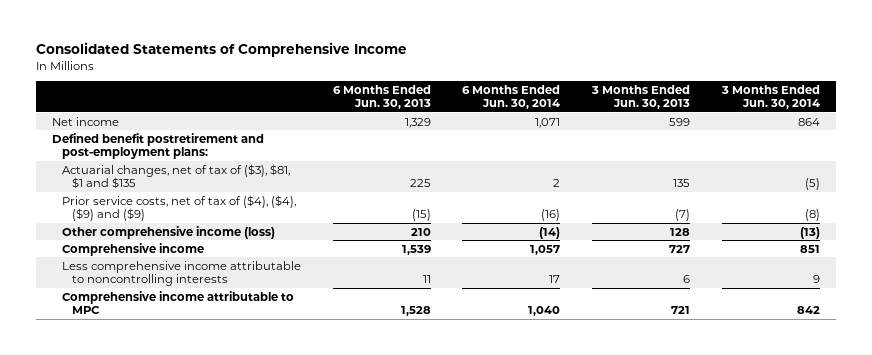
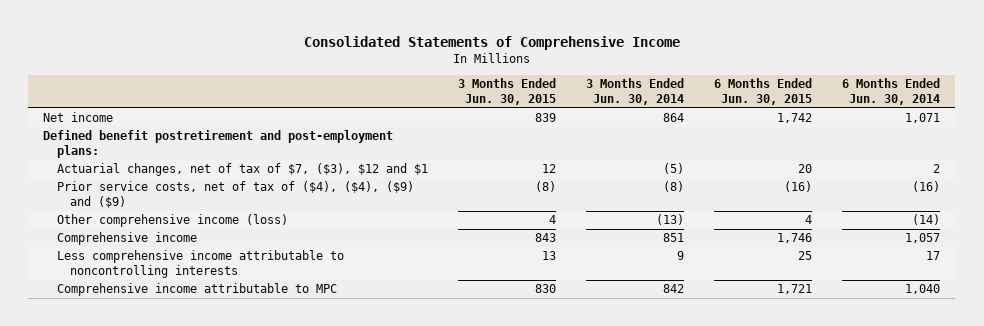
- | 6 Months Ended Jun. 30, 2013 | 6 Months Ended Jun. 30, 2014 | 3 Months Ended Jun. 30, 2013 | 3 Months Ended Jun. 30, 2014
+ | 3 Months Ended Jun. 30, 2015 | 3 Months Ended Jun. 30, 2014 | 6 Months Ended Jun. 30, 2015 | 6 Months Ended Jun. 30, 2014
- Actuarial changes, net of tax of ($3), $81, $1 and $135 | 225 | 2 | 135 | (5)
+ Actuarial changes, net of tax of $7, ($3), $12 and $1 | 12 | (5) | 20 | 2

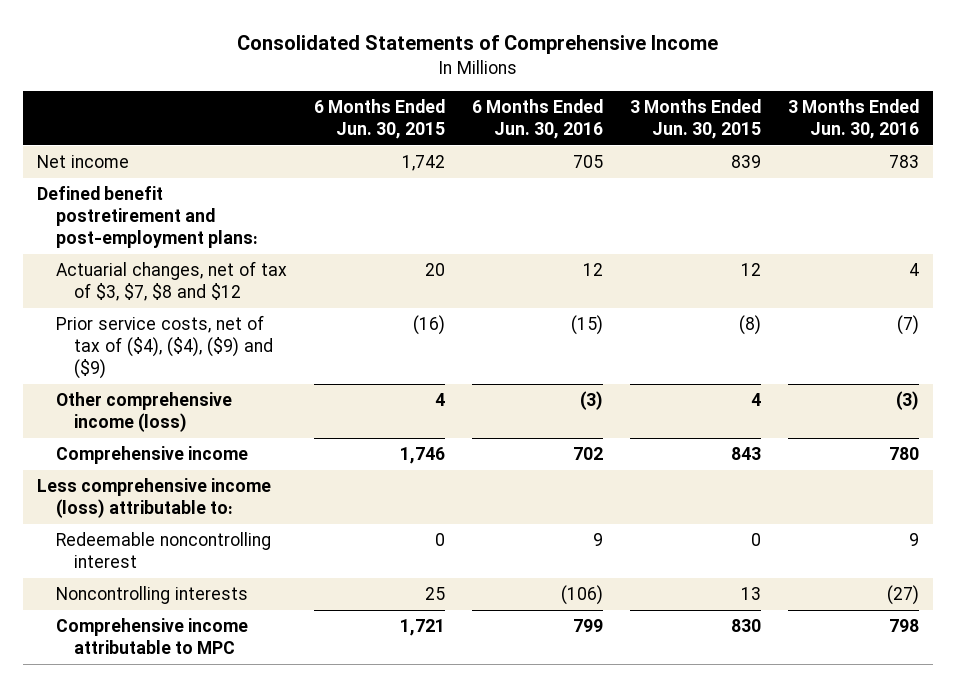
- | 3 Months Ended Jun. 30, 2015 | 3 Months Ended Jun. 30, 2014 | 6 Months Ended Jun. 30, 2015 | 6 Months Ended Jun. 30, 2014
+ | 6 Months Ended Jun. 30, 2015 | 6 Months Ended Jun. 30, 2016 | 3 Months Ended Jun. 30, 2015 | 3 Months Ended Jun. 30, 2016
- Actuarial changes, net of tax of $7, ($3), $12 and $1 | 12 | (5) | 20 | 2
+ Actuarial changes, net of tax of $3, $7, $8 and $12 | 20 | 12 | 12 | 4
- Less comprehensive income attributable to noncontrolling interests | 13 | 9 | 25 | 17
+ Less comprehensive income (loss) attributable to:
+ Redeemable noncontrolling interest | 0 | 9 | 0 | 9
+ Noncontrolling interests | 25 | (106) | 13 | (27)

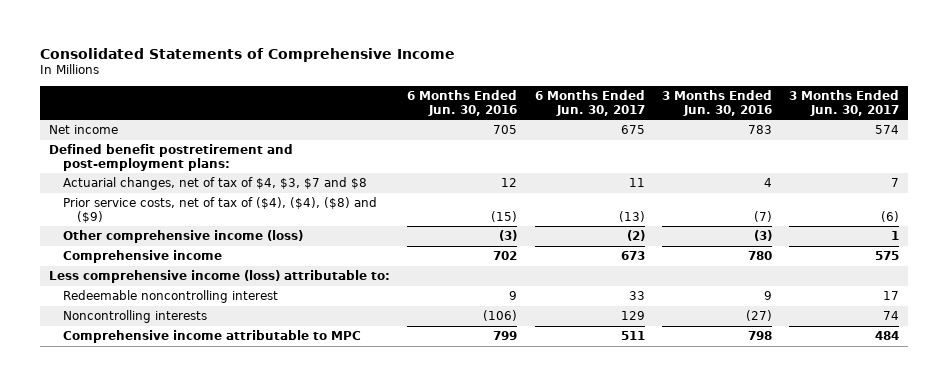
- | 6 Months Ended Jun. 30, 2015 | 6 Months Ended Jun. 30, 2016 | 3 Months Ended Jun. 30, 2015 | 3 Months Ended Jun. 30, 2016
+ | 6 Months Ended Jun. 30, 2016 | 6 Months Ended Jun. 30, 2017 | 3 Months Ended Jun. 30, 2016 | 3 Months Ended Jun. 30, 2017
- Actuarial changes, net of tax of $3, $7, $8 and $12 | 20 | 12 | 12 | 4
- Prior service costs, net of tax of ($4), ($4), ($9) and ($9) | (16) | (15) | (8) | (7)
+ Actuarial changes, net of tax of $4, $3, $7 and $8 | 12 | 11 | 4 | 7
+ Prior service costs, net of tax of ($4), ($4), ($8) and ($9) | (15) | (13) | (7) | (6)

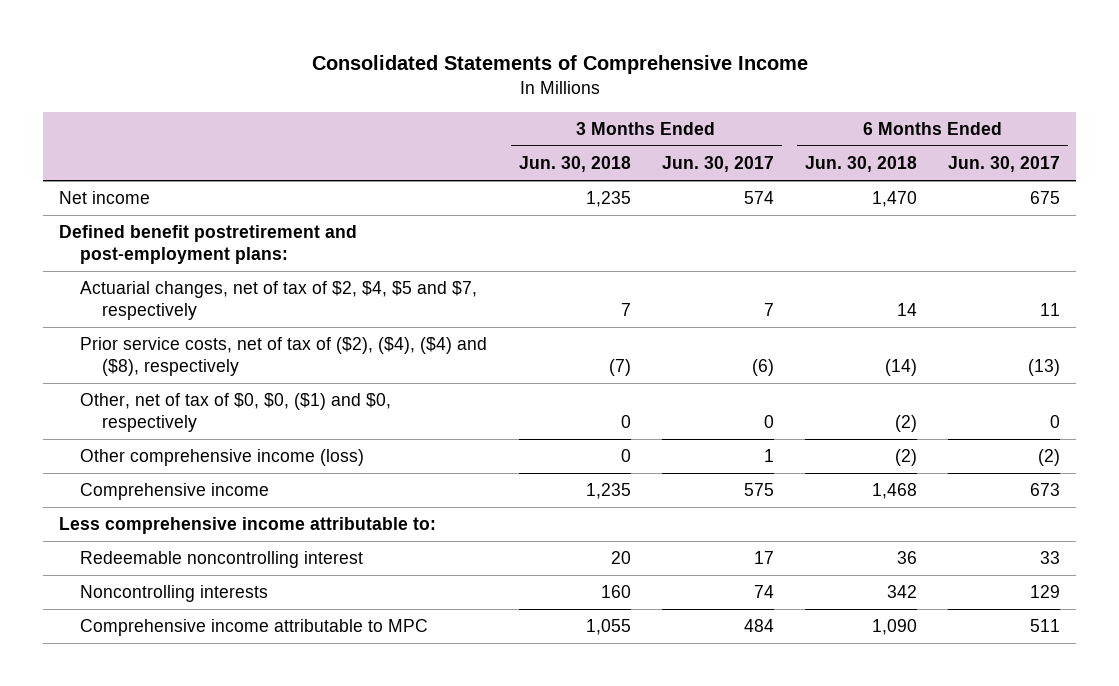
- | 6 Months Ended Jun. 30, 2016 | 6 Months Ended Jun. 30, 2017 | 3 Months Ended Jun. 30, 2016 | 3 Months Ended Jun. 30, 2017
+ | 3 Months Ended Jun. 30, 2018 | 3 Months Ended Jun. 30, 2017 | 6 Months Ended Jun. 30, 2018 | 6 Months Ended Jun. 30, 2017
- Actuarial changes, net of tax of $4, $3, $7 and $8 | 12 | 11 | 4 | 7
- Prior service costs, net of tax of ($4), ($4), ($8) and ($9) | (15) | (13) | (7) | (6)
+ Actuarial changes, net of tax of $2, $4, $5 and $7, respectively | 7 | 7 | 14 | 11
+ Prior service costs, net of tax of ($2), ($4), ($4) and ($8), respectively | (7) | (6) | (14) | (13)
+ Other, net of tax of $0, $0, ($1) and $0, respectively | 0 | 0 | (2) | 0
- Less comprehensive income (loss) attributable to:
+ Less comprehensive income attributable to:

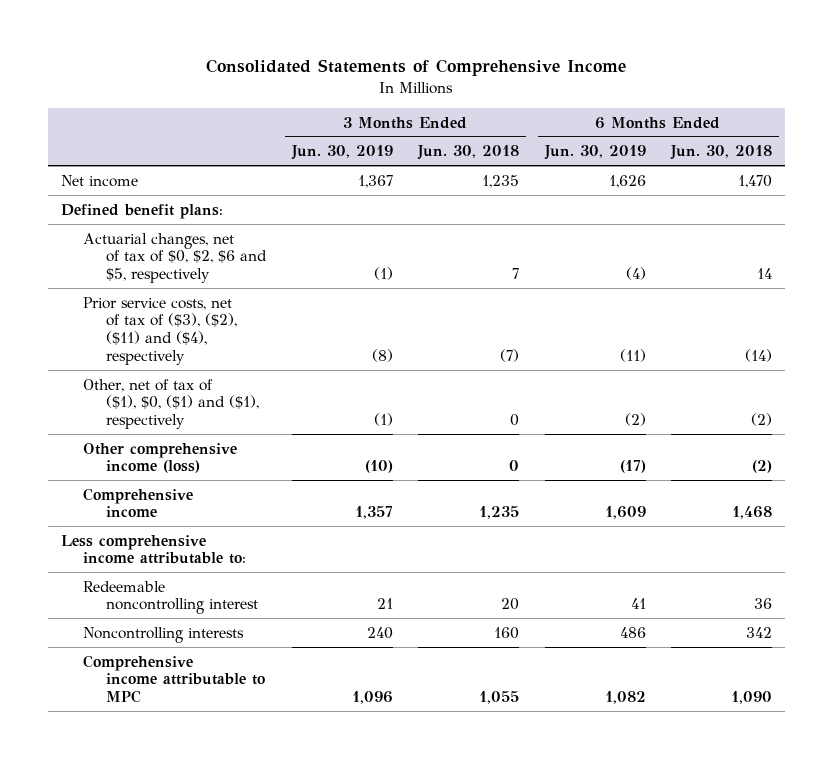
- | 3 Months Ended Jun. 30, 2018 | 3 Months Ended Jun. 30, 2017 | 6 Months Ended Jun. 30, 2018 | 6 Months Ended Jun. 30, 2017
+ | 3 Months Ended Jun. 30, 2019 | 3 Months Ended Jun. 30, 2018 | 6 Months Ended Jun. 30, 2019 | 6 Months Ended Jun. 30, 2018
- Defined benefit postretirement and post-employment plans:
- Actuarial changes, net of tax of $2, $4, $5 and $7, respectively | 7 | 7 | 14 | 11
- Prior service costs, net of tax of ($2), ($4), ($4) and ($8), respectively | (7) | (6) | (14) | (13)
- Other, net of tax of $0, $0, ($1) and $0, respectively | 0 | 0 | (2) | 0
+ Defined benefit plans:
+ Actuarial changes, net of tax of $0, $2, $6 and $5, respectively | (1) | 7 | (4) | 14
+ Prior service costs, net of tax of ($3), ($2), ($11) and ($4), respectively | (8) | (7) | (11) | (14)
+ Other, net of tax of ($1), $0, ($1) and ($1), respectively | (1) | 0 | (2) | (2)

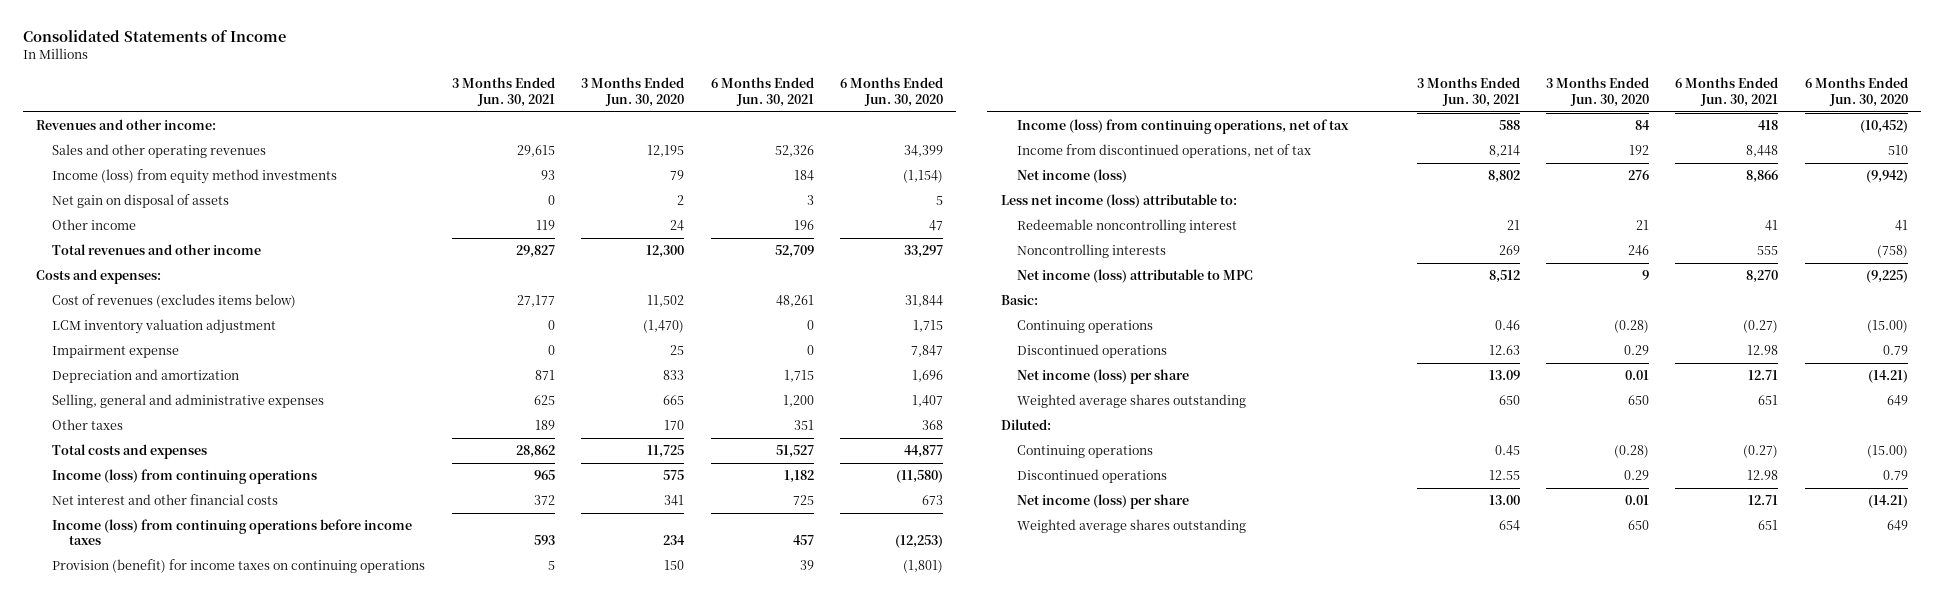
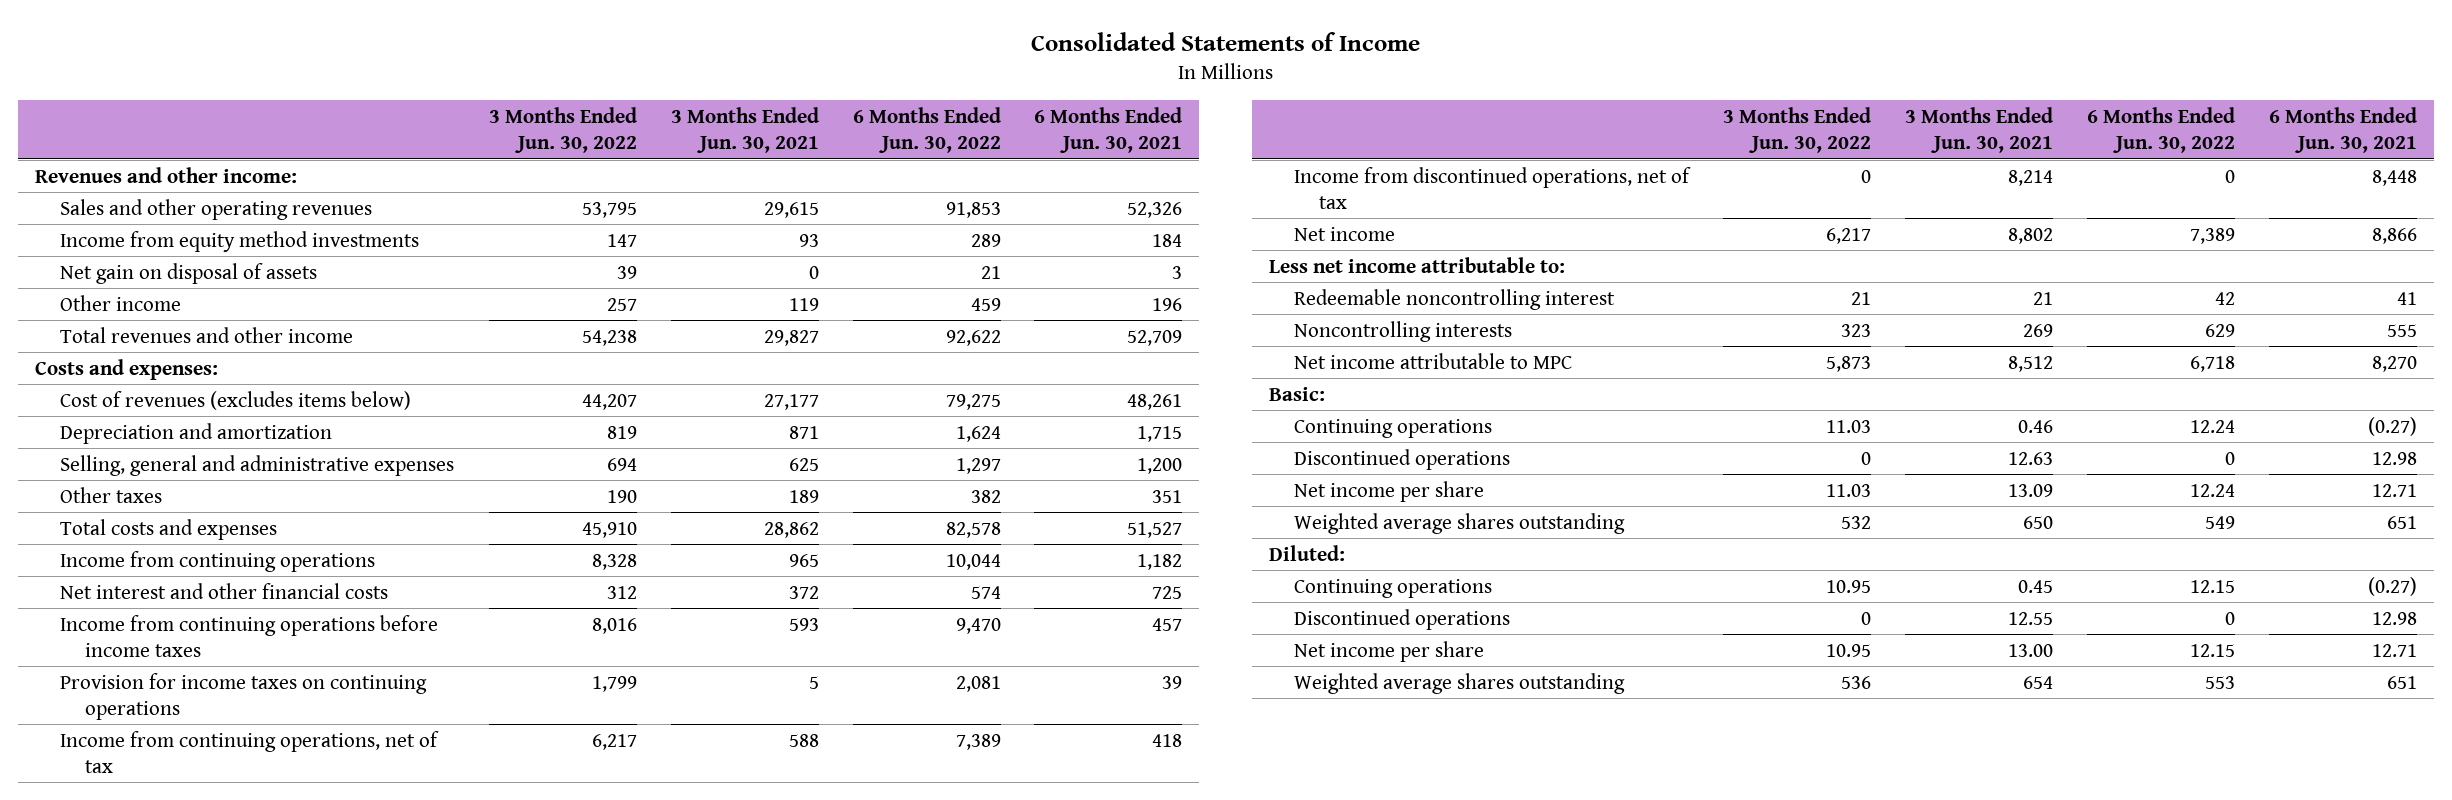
- | 3 Months Ended Jun. 30, 2021 | 3 Months Ended Jun. 30, 2020 | 6 Months Ended Jun. 30, 2021 | 6 Months Ended Jun. 30, 2020
+ | 3 Months Ended Jun. 30, 2022 | 3 Months Ended Jun. 30, 2021 | 6 Months Ended Jun. 30, 2022 | 6 Months Ended Jun. 30, 2021
- Income (loss) from equity method investments | 93 | 79 | 184 | (1,154)
+ Income from equity method investments | 147 | 93 | 289 | 184
- LCM inventory valuation adjustment | 0 | (1,470) | 0 | 1,715
- Impairment expense | 0 | 25 | 0 | 7,847
- Income (loss) from continuing operations | 965 | 575 | 1,182 | (11,580)
+ Income from continuing operations | 8,328 | 965 | 10,044 | 1,182
- Income (loss) from continuing operations before income taxes | 593 | 234 | 457 | (12,253)
- Provision (benefit) for income taxes on continuing operations | 5 | 150 | 39 | (1,801)
- Income (loss) from continuing operations, net of tax | 588 | 84 | 418 | (10,452)
+ Income from continuing operations before income taxes | 8,016 | 593 | 9,470 | 457
+ Provision for income taxes on continuing operations | 1,799 | 5 | 2,081 | 39
+ Income from continuing operations, net of tax | 6,217 | 588 | 7,389 | 418
- Net income (loss) | 8,802 | 276 | 8,866 | (9,942)
- Less net income (loss) attributable to:
+ Net income | 6,217 | 8,802 | 7,389 | 8,866
+ Less net income attributable to:
- Net income (loss) attributable to MPC | 8,512 | 9 | 8,270 | (9,225)
+ Net income attributable to MPC | 5,873 | 8,512 | 6,718 | 8,270
- Net income (loss) per share | 13.09 | 0.01 | 12.71 | (14.21)
+ Net income per share | 11.03 | 13.09 | 12.24 | 12.71
- Net income (loss) per share | 13.00 | 0.01 | 12.71 | (14.21)
+ Net income per share | 10.95 | 13.00 | 12.15 | 12.71

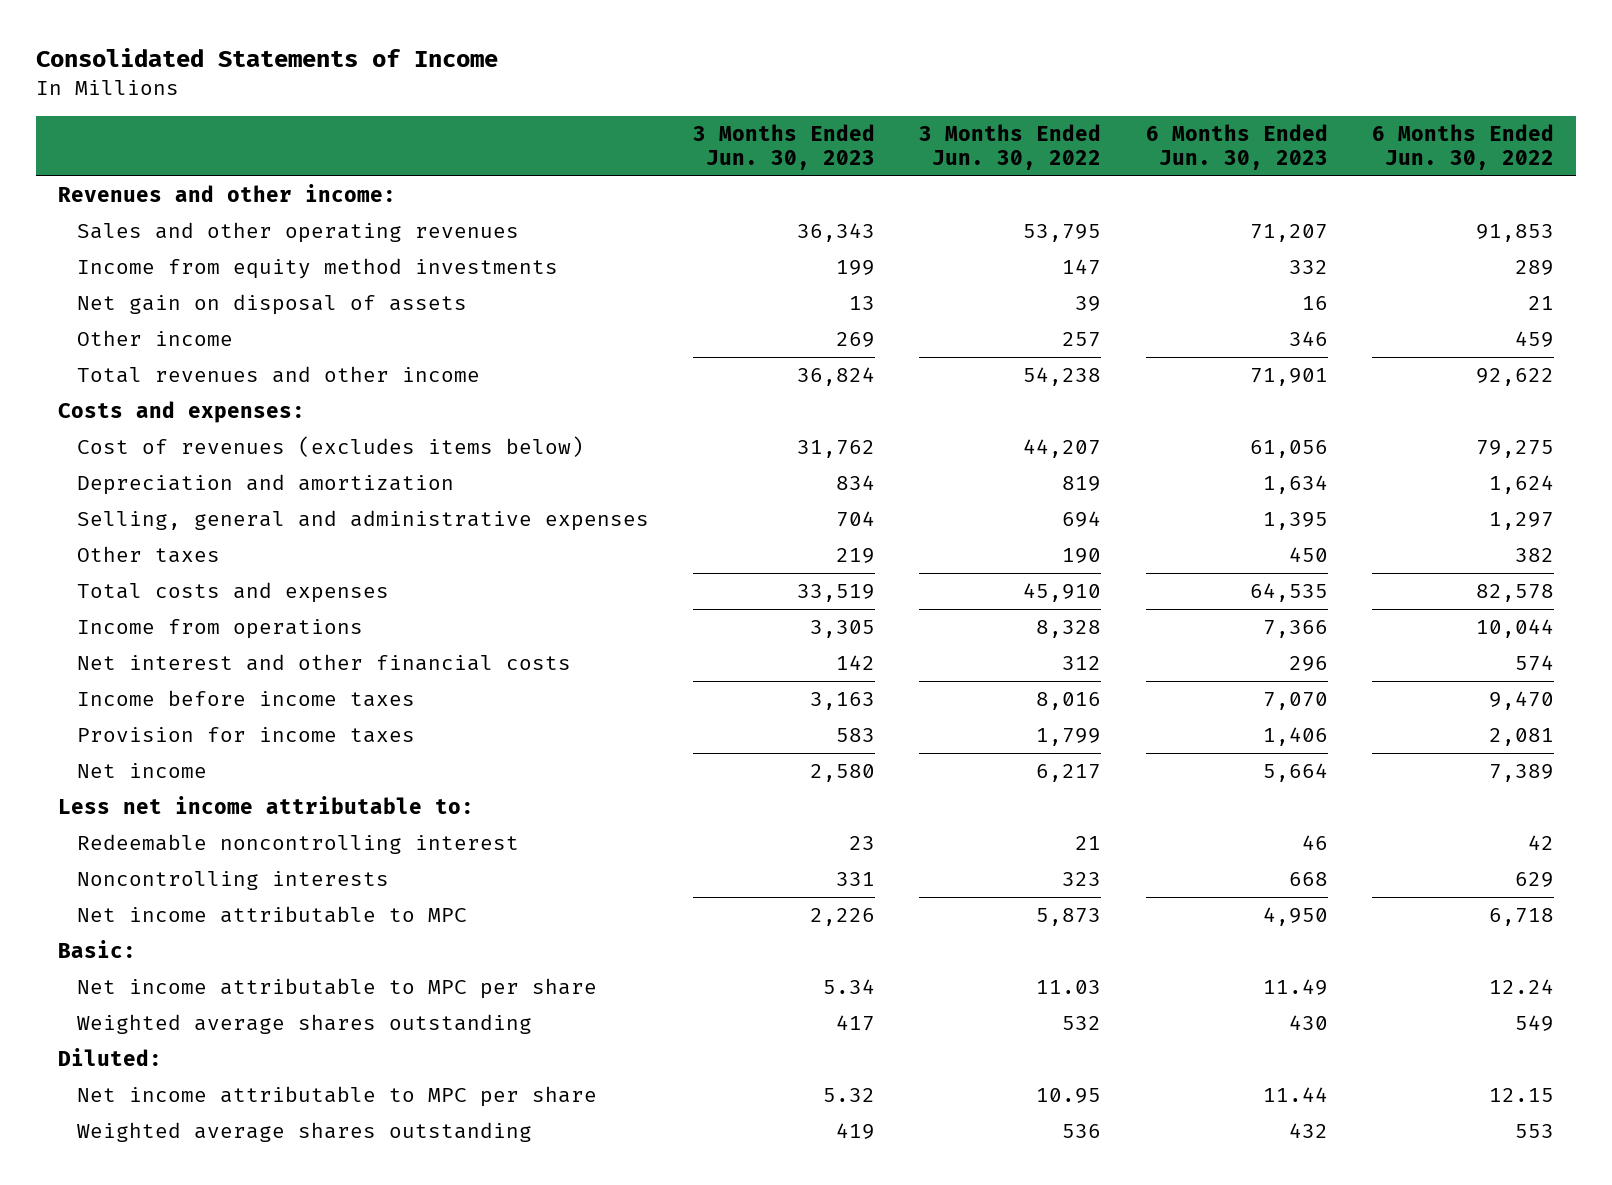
- | 3 Months Ended Jun. 30, 2022 | 3 Months Ended Jun. 30, 2021 | 6 Months Ended Jun. 30, 2022 | 6 Months Ended Jun. 30, 2021
+ | 3 Months Ended Jun. 30, 2023 | 3 Months Ended Jun. 30, 2022 | 6 Months Ended Jun. 30, 2023 | 6 Months Ended Jun. 30, 2022
- Income from continuing operations | 8,328 | 965 | 10,044 | 1,182
+ Income from operations | 3,305 | 8,328 | 7,366 | 10,044
- Income from continuing operations before income taxes | 8,016 | 593 | 9,470 | 457
- Provision for income taxes on continuing operations | 1,799 | 5 | 2,081 | 39
- Income from continuing operations, net of tax | 6,217 | 588 | 7,389 | 418
- Income from discontinued operations, net of tax | 0 | 8,214 | 0 | 8,448
+ Income before income taxes | 3,163 | 8,016 | 7,070 | 9,470
+ Provision for income taxes | 583 | 1,799 | 1,406 | 2,081
- Continuing operations | 11.03 | 0.46 | 12.24 | (0.27)
- Discontinued operations | 0 | 12.63 | 0 | 12.98
- Net income per share | 11.03 | 13.09 | 12.24 | 12.71
+ Net income attributable to MPC per share | 5.34 | 11.03 | 11.49 | 12.24
- Continuing operations | 10.95 | 0.45 | 12.15 | (0.27)
- Discontinued operations | 0 | 12.55 | 0 | 12.98
- Net income per share | 10.95 | 13.00 | 12.15 | 12.71
+ Net income attributable to MPC per share | 5.32 | 10.95 | 11.44 | 12.15

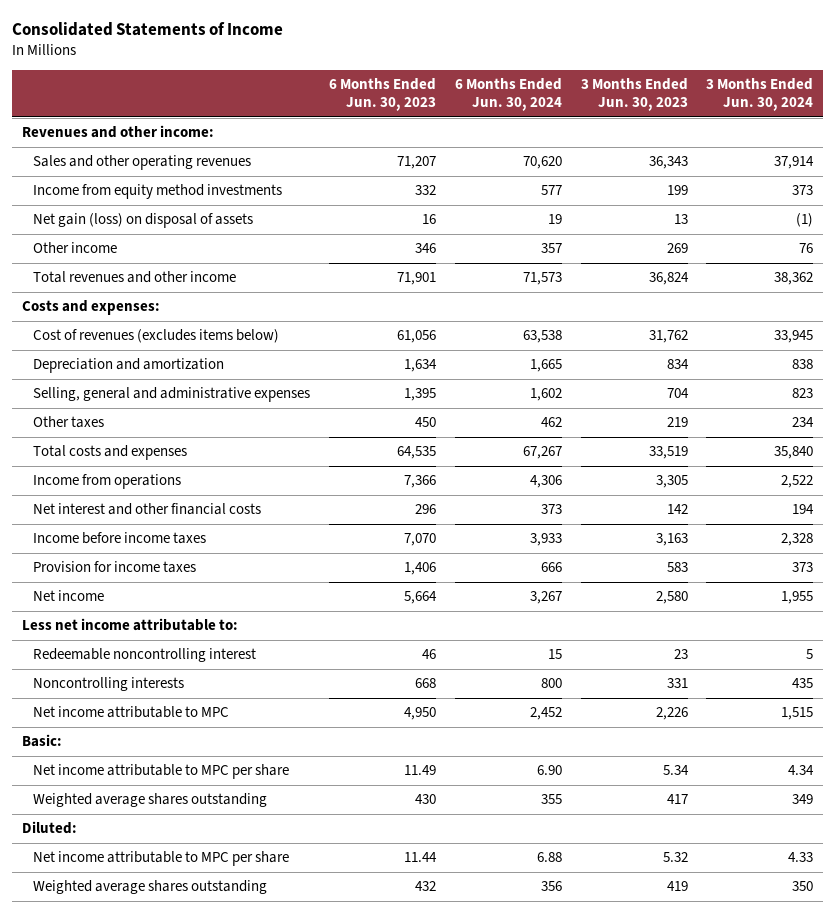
- | 3 Months Ended Jun. 30, 2023 | 3 Months Ended Jun. 30, 2022 | 6 Months Ended Jun. 30, 2023 | 6 Months Ended Jun. 30, 2022
+ | 6 Months Ended Jun. 30, 2023 | 6 Months Ended Jun. 30, 2024 | 3 Months Ended Jun. 30, 2023 | 3 Months Ended Jun. 30, 2024
- Net gain on disposal of assets | 13 | 39 | 16 | 21
+ Net gain (loss) on disposal of assets | 16 | 19 | 13 | (1)

